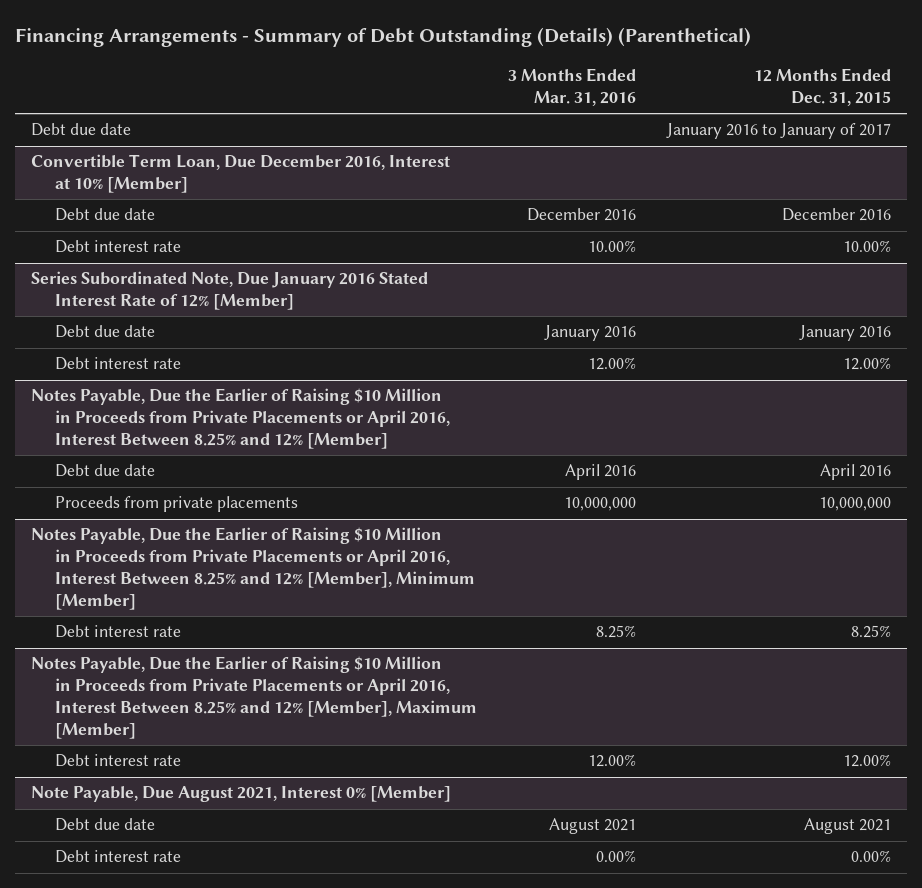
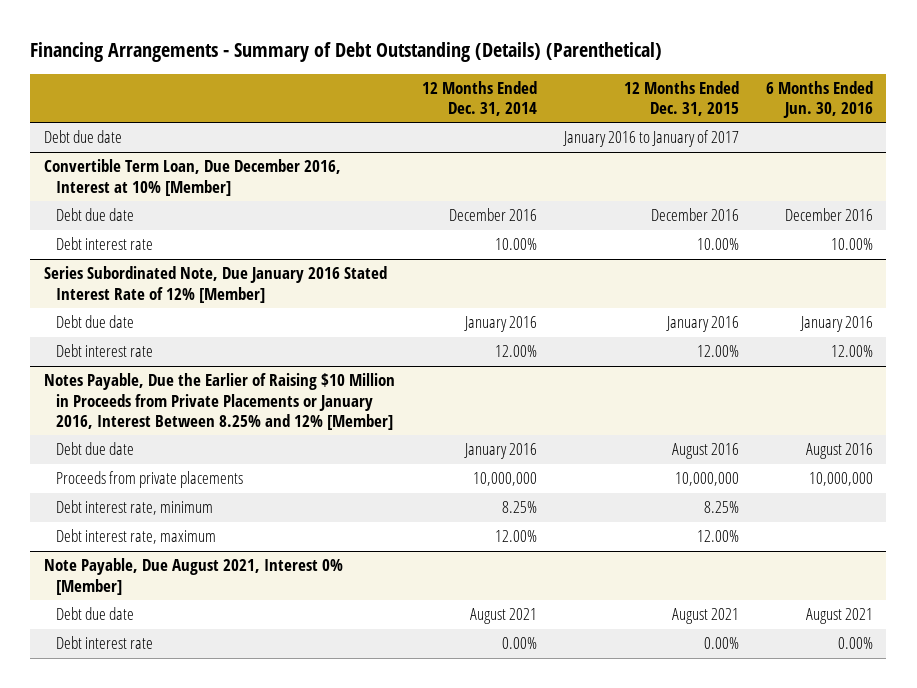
- | 3 Months Ended Mar. 31, 2016 | 12 Months Ended Dec. 31, 2015
+ | 12 Months Ended Dec. 31, 2014 | 12 Months Ended Dec. 31, 2015 | 6 Months Ended Jun. 30, 2016
- Notes Payable, Due the Earlier of Raising $10 Million in Proceeds from Private Placements or April 2016, Interest Between 8.25% and 12% [Member]
- Debt due date | April 2016 | April 2016
+ Notes Payable, Due the Earlier of Raising $10 Million in Proceeds from Private Placements or January 2016, Interest Between 8.25% and 12% [Member]
+ Debt due date | January 2016 | August 2016 | August 2016
- Notes Payable, Due the Earlier of Raising $10 Million in Proceeds from Private Placements or April 2016, Interest Between 8.25% and 12% [Member], Minimum [Member]
- Debt interest rate | 8.25% | 8.25%
- Notes Payable, Due the Earlier of Raising $10 Million in Proceeds from Private Placements or April 2016, Interest Between 8.25% and 12% [Member], Maximum [Member]
- Debt interest rate | 12.00% | 12.00%
+ Debt interest rate, minimum | 8.25% | 8.25% |
+ Debt interest rate, maximum | 12.00% | 12.00% |

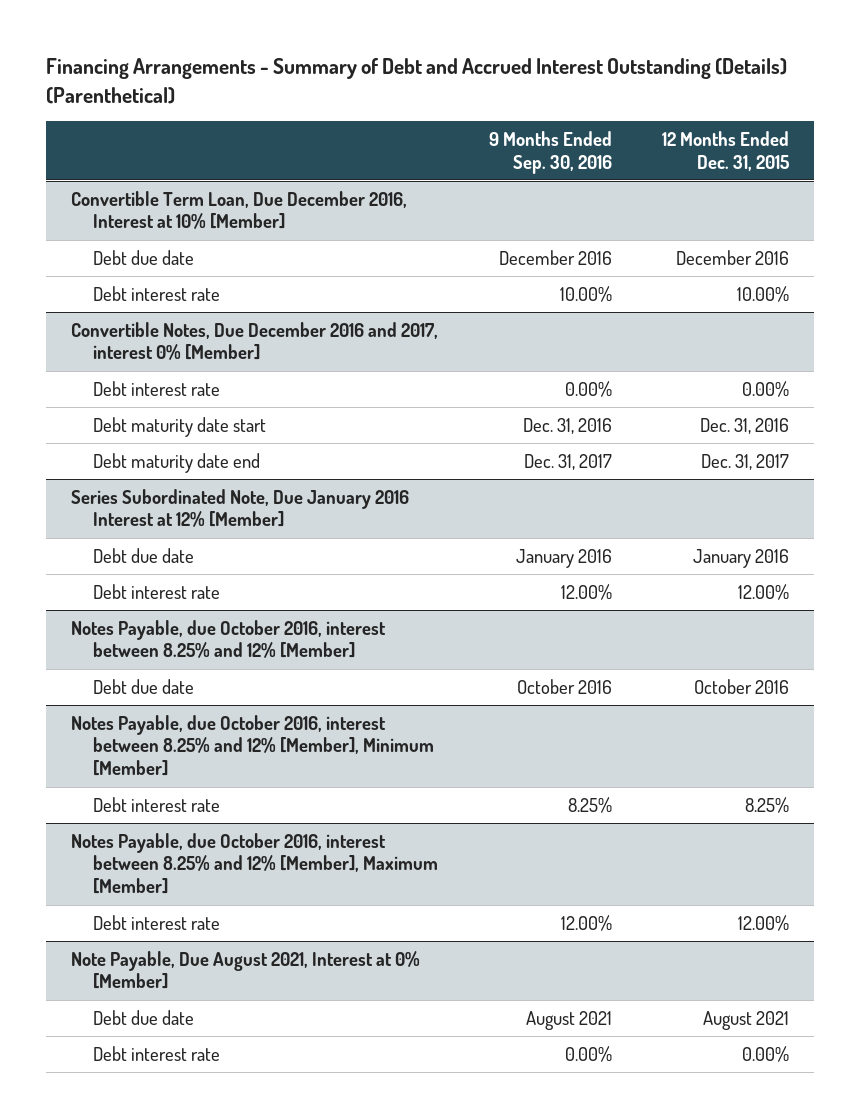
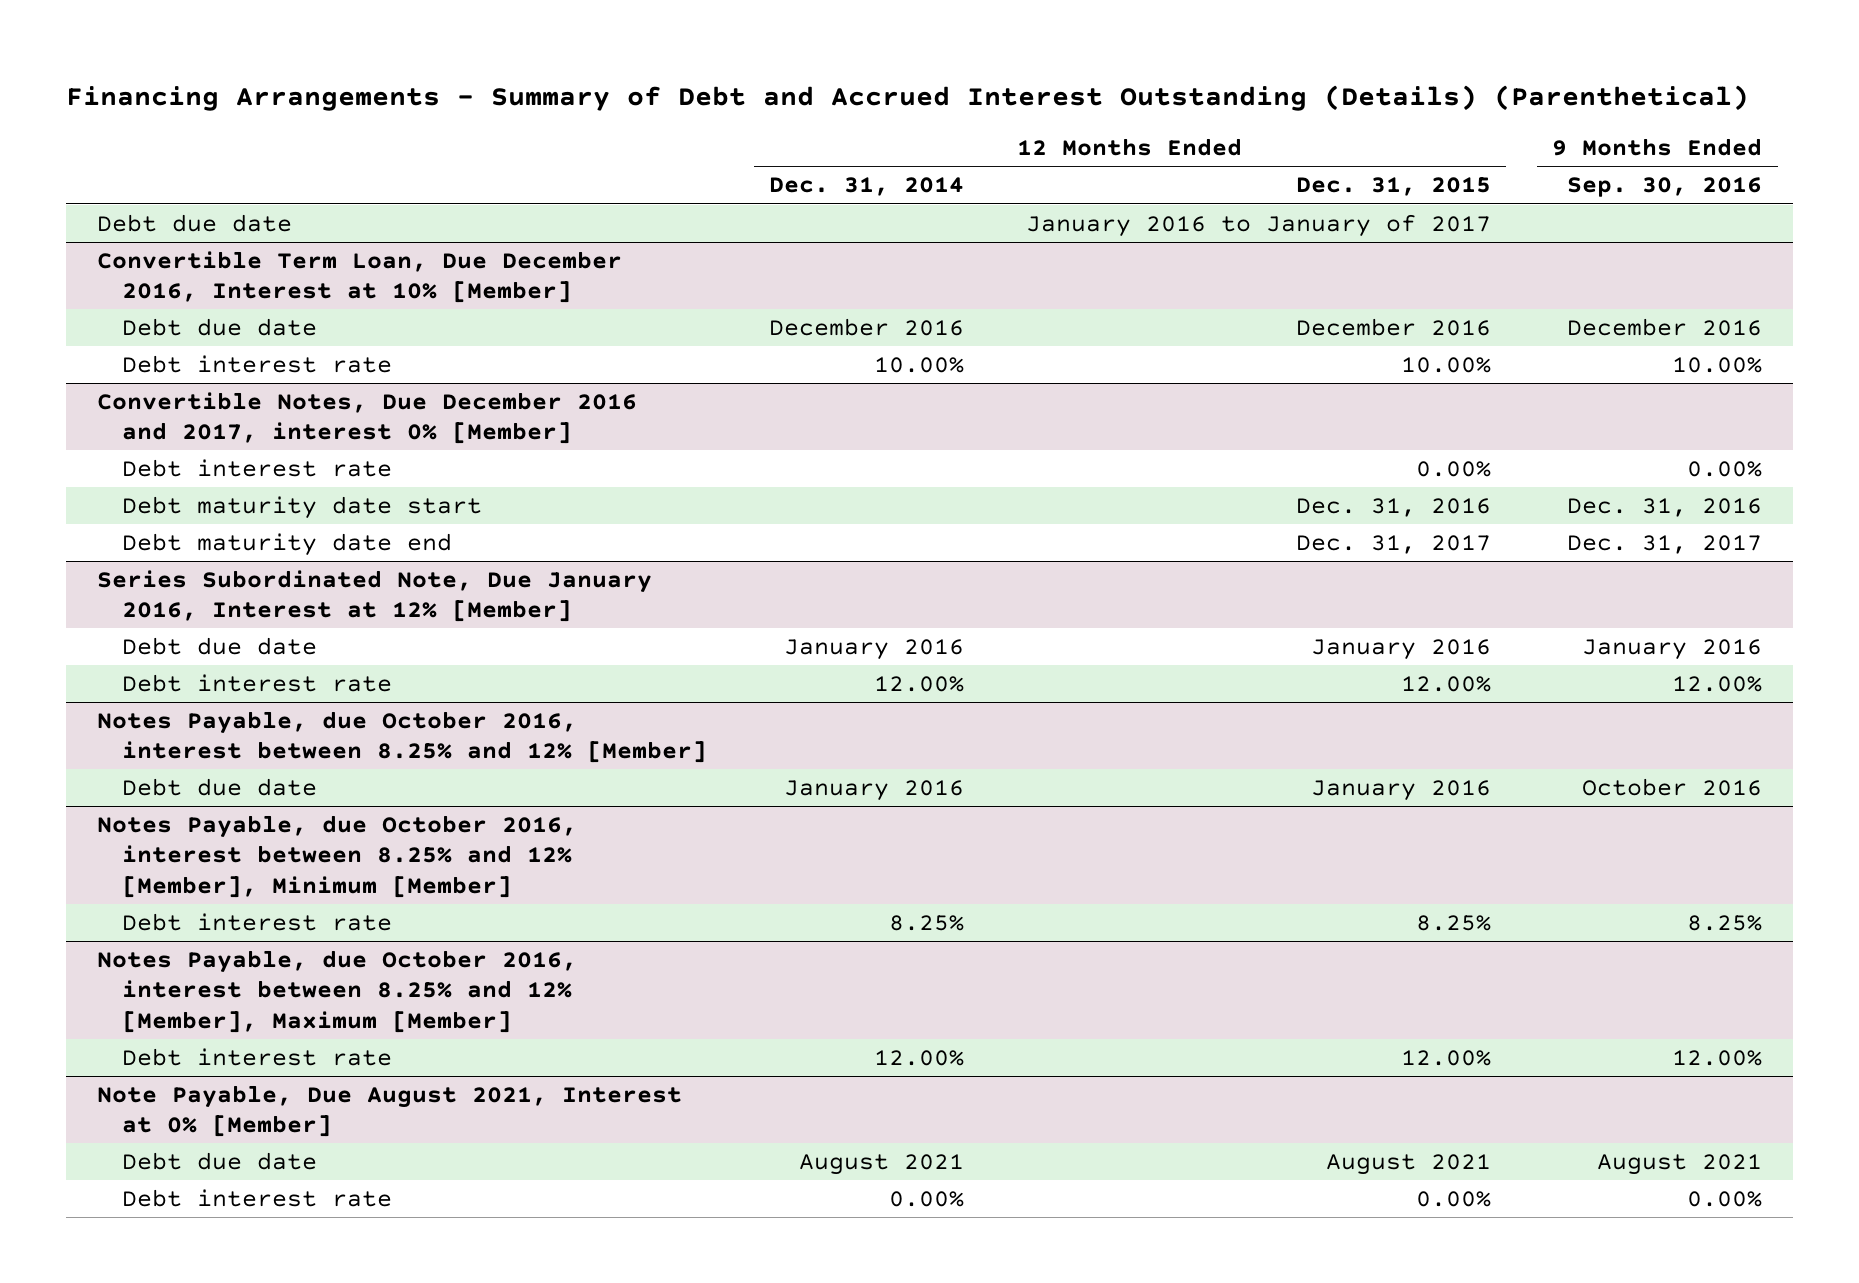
- | 9 Months Ended Sep. 30, 2016 | 12 Months Ended Dec. 31, 2015
+ | 12 Months Ended Dec. 31, 2014 | 12 Months Ended Dec. 31, 2015 | 9 Months Ended Sep. 30, 2016
+ Debt due date | | January 2016 to January of 2017 |
- Series Subordinated Note, Due January 2016 Interest at 12% [Member]
+ Series Subordinated Note, Due January 2016, Interest at 12% [Member]
@ Notes Payable, due October 2016, interest between 8.25% and 12% [Member]
- Debt due date | October 2016 | October 2016
+ Debt due date | January 2016 | January 2016 | October 2016

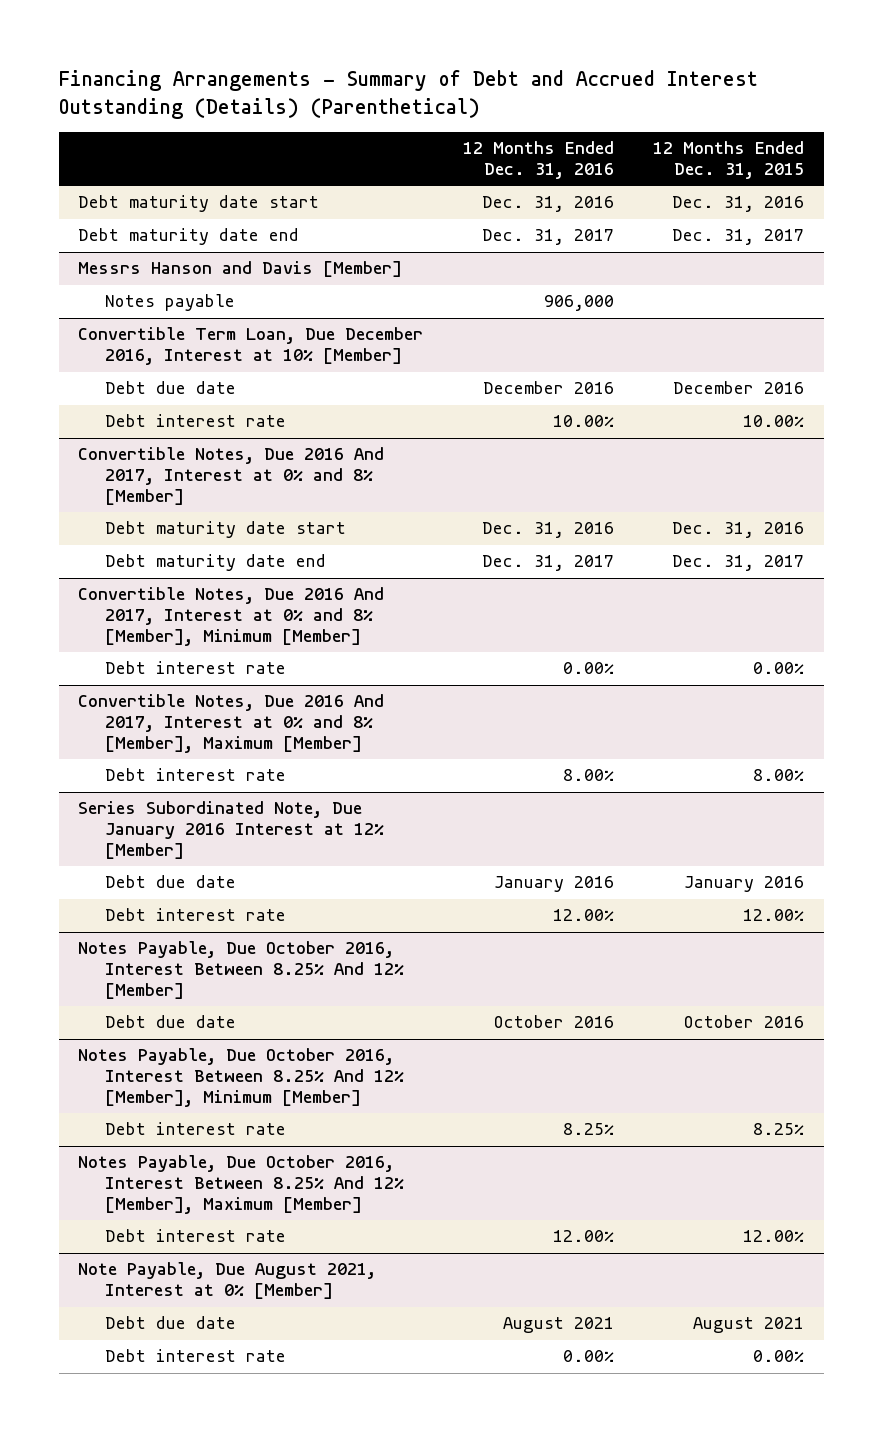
- | 12 Months Ended Dec. 31, 2014 | 12 Months Ended Dec. 31, 2015 | 9 Months Ended Sep. 30, 2016
+ | 12 Months Ended Dec. 31, 2016 | 12 Months Ended Dec. 31, 2015
- Debt due date | | January 2016 to January of 2017 |
+ Debt maturity date start | Dec. 31, 2016 | Dec. 31, 2016
+ Debt maturity date end | Dec. 31, 2017 | Dec. 31, 2017
+ Messrs Hanson and Davis [Member]
+ Notes payable | 906,000 |
- Convertible Notes, Due December 2016 and 2017, interest 0% [Member]
- Debt interest rate | | 0.00% | 0.00%
+ Convertible Notes, Due 2016 And 2017, Interest at 0% and 8% [Member]
- Series Subordinated Note, Due January 2016, Interest at 12% [Member]
+ Convertible Notes, Due 2016 And 2017, Interest at 0% and 8% [Member], Minimum [Member]
+ Debt interest rate | 0.00% | 0.00%
+ Convertible Notes, Due 2016 And 2017, Interest at 0% and 8% [Member], Maximum [Member]
+ Debt interest rate | 8.00% | 8.00%
+ Series Subordinated Note, Due January 2016 Interest at 12% [Member]
- Notes Payable, due October 2016, interest between 8.25% and 12% [Member]
- Debt due date | January 2016 | January 2016 | October 2016
- Notes Payable, due October 2016, interest between 8.25% and 12% [Member], Minimum [Member]
+ Notes Payable, Due October 2016, Interest Between 8.25% And 12% [Member]
+ Debt due date | October 2016 | October 2016
+ Notes Payable, Due October 2016, Interest Between 8.25% And 12% [Member], Minimum [Member]
- Notes Payable, due October 2016, interest between 8.25% and 12% [Member], Maximum [Member]
+ Notes Payable, Due October 2016, Interest Between 8.25% And 12% [Member], Maximum [Member]

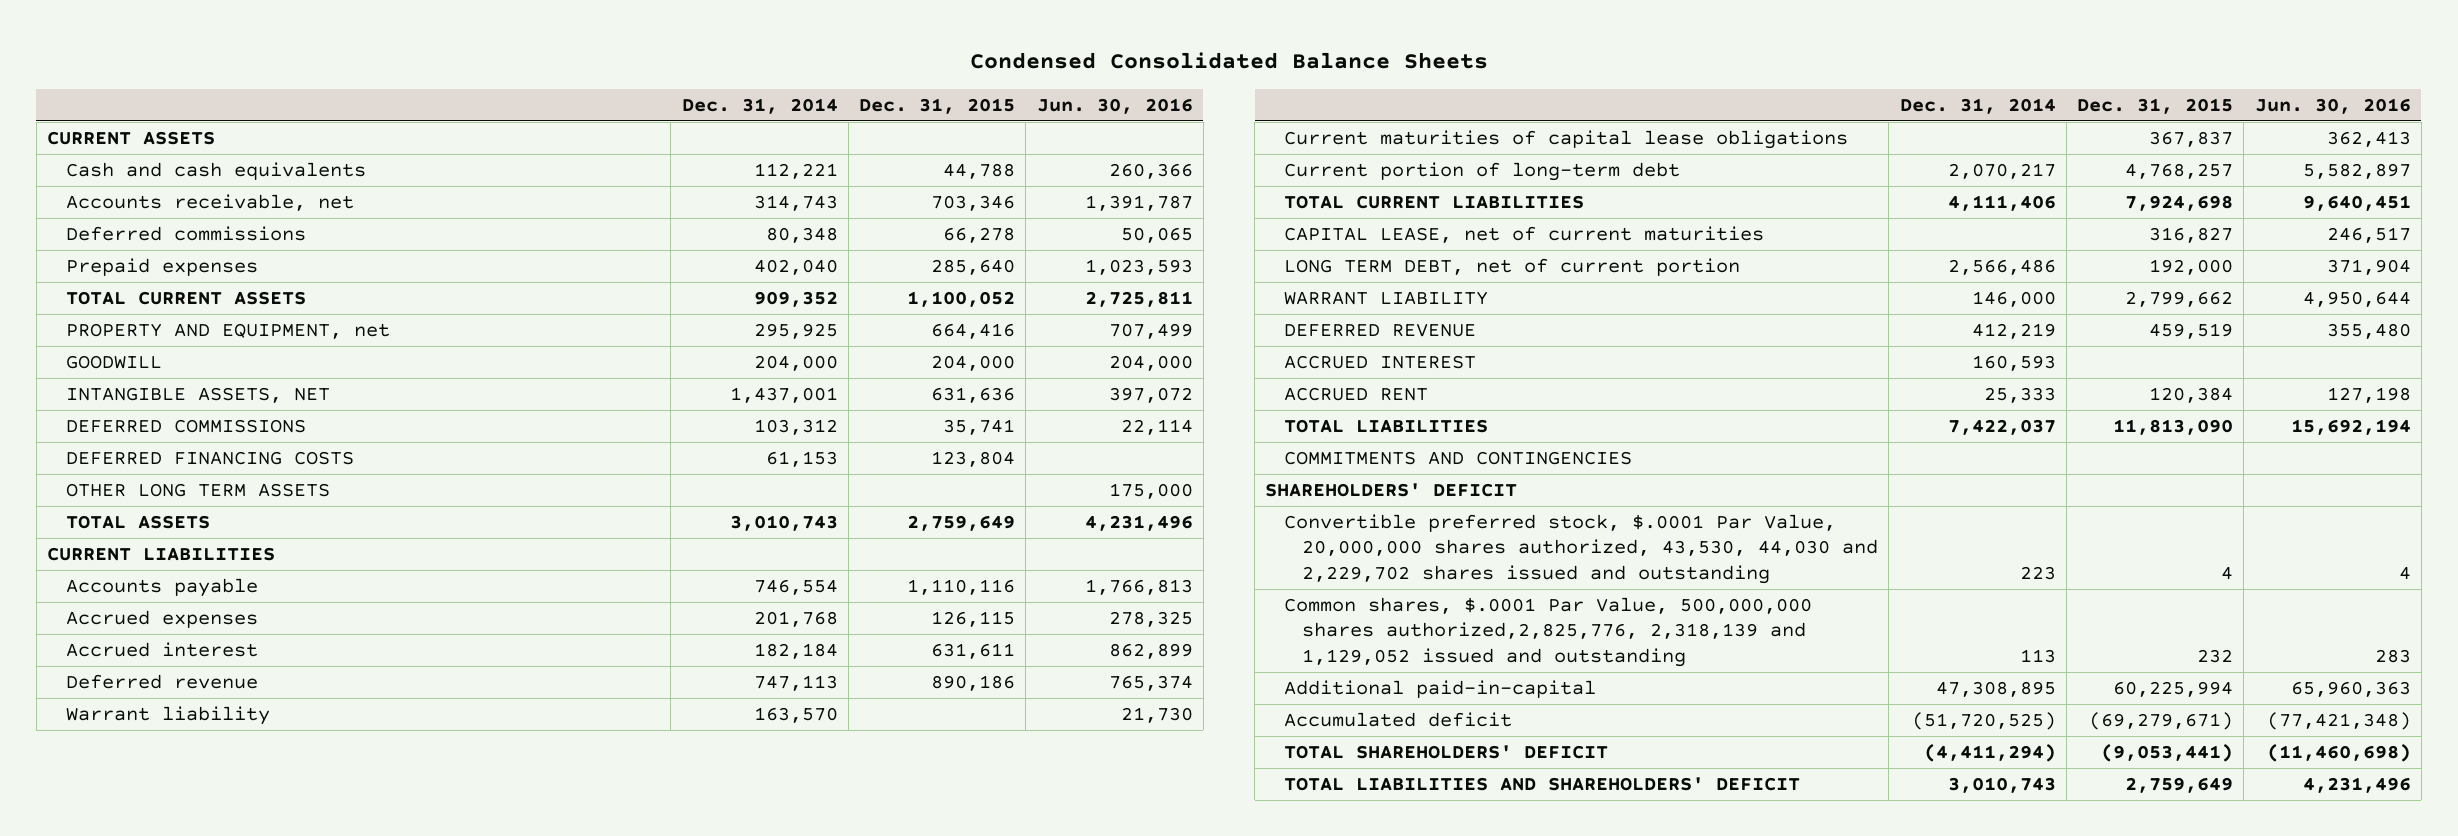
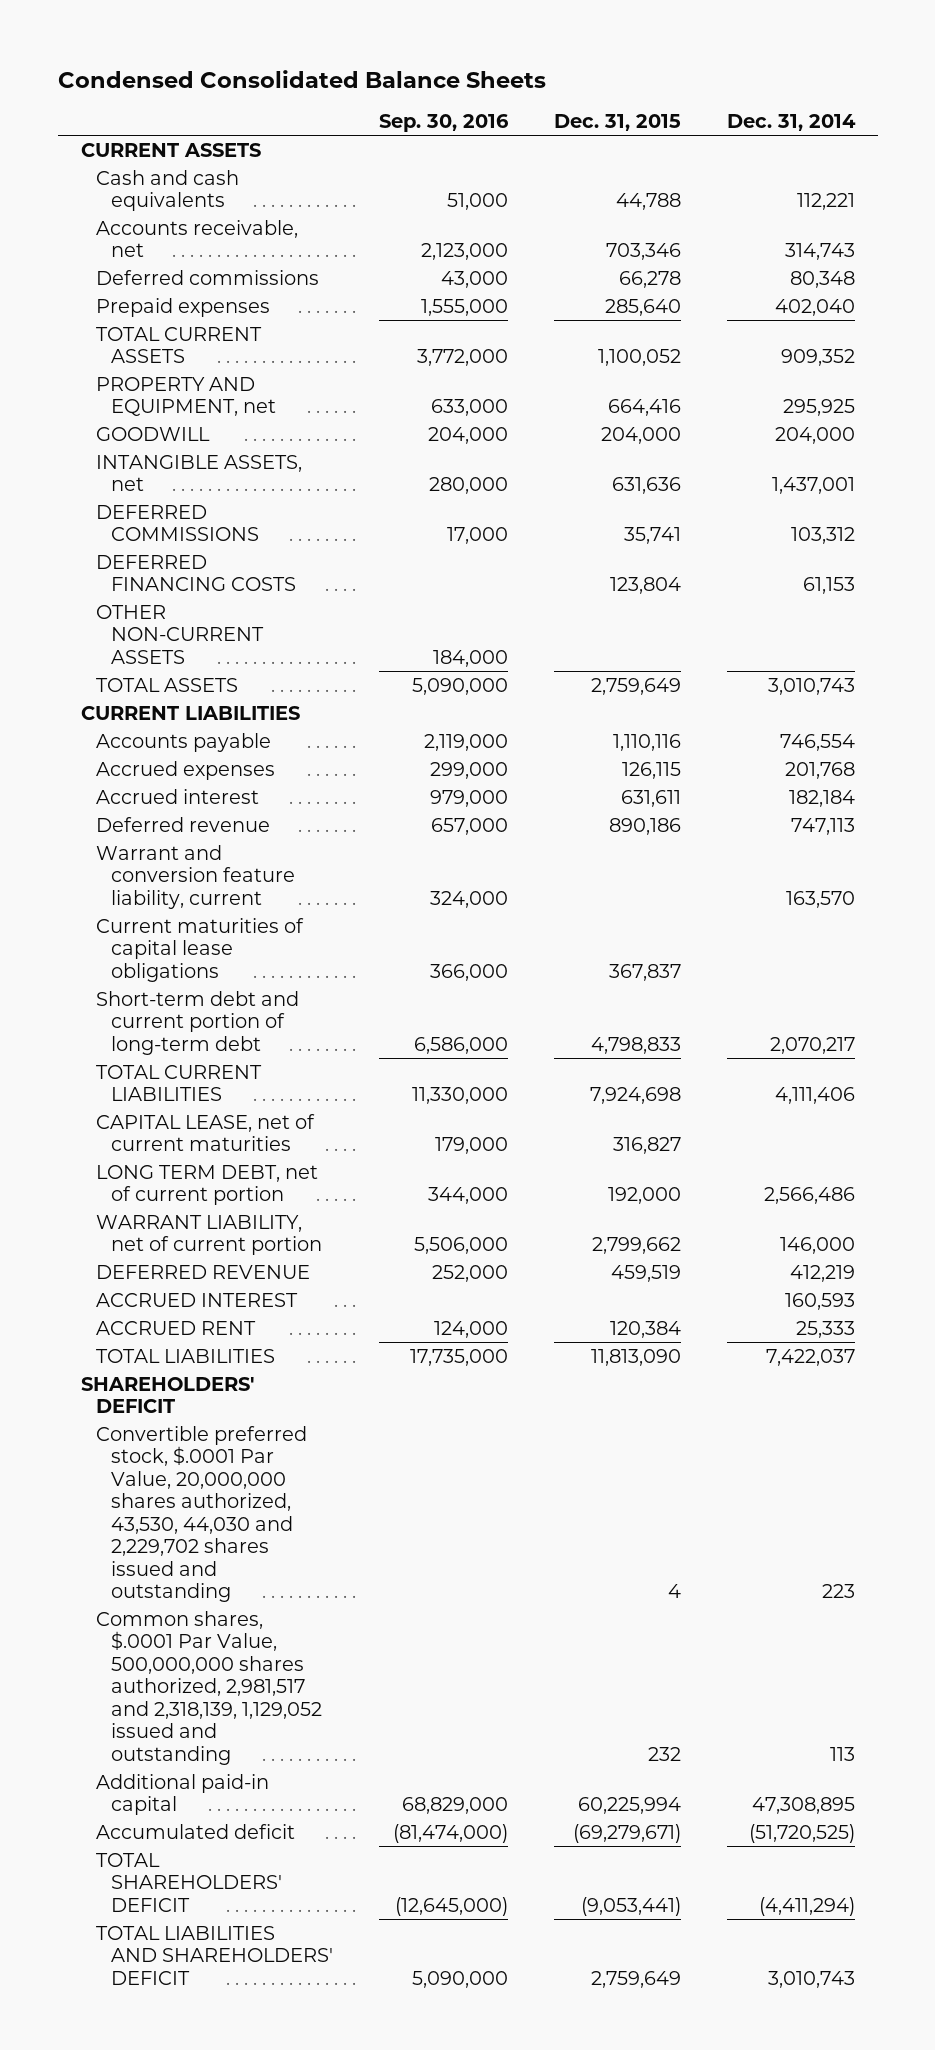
- | Dec. 31, 2014 | Dec. 31, 2015 | Jun. 30, 2016
+ | Sep. 30, 2016 | Dec. 31, 2015 | Dec. 31, 2014
- INTANGIBLE ASSETS, NET | 1,437,001 | 631,636 | 397,072
+ INTANGIBLE ASSETS, net | 280,000 | 631,636 | 1,437,001
- OTHER LONG TERM ASSETS | | | 175,000
+ OTHER NON-CURRENT ASSETS | 184,000 | |
- Warrant liability | 163,570 | | 21,730
+ Warrant and conversion feature liability, current | 324,000 | | 163,570
- Current portion of long-term debt | 2,070,217 | 4,768,257 | 5,582,897
+ Short-term debt and current portion of long-term debt | 6,586,000 | 4,798,833 | 2,070,217
- WARRANT LIABILITY | 146,000 | 2,799,662 | 4,950,644
+ WARRANT LIABILITY, net of current portion | 5,506,000 | 2,799,662 | 146,000
- COMMITMENTS AND CONTINGENCIES
- Common shares, $.0001 Par Value, 500,000,000 shares authorized,2,825,776, 2,318,139 and 1,129,052 issued and outstanding | 113 | 232 | 283
- Additional paid-in-capital | 47,308,895 | 60,225,994 | 65,960,363
+ Common shares, $.0001 Par Value, 500,000,000 shares authorized, 2,981,517 and 2,318,139, 1,129,052 issued and outstanding | | 232 | 113
+ Additional paid-in capital | 68,829,000 | 60,225,994 | 47,308,895

